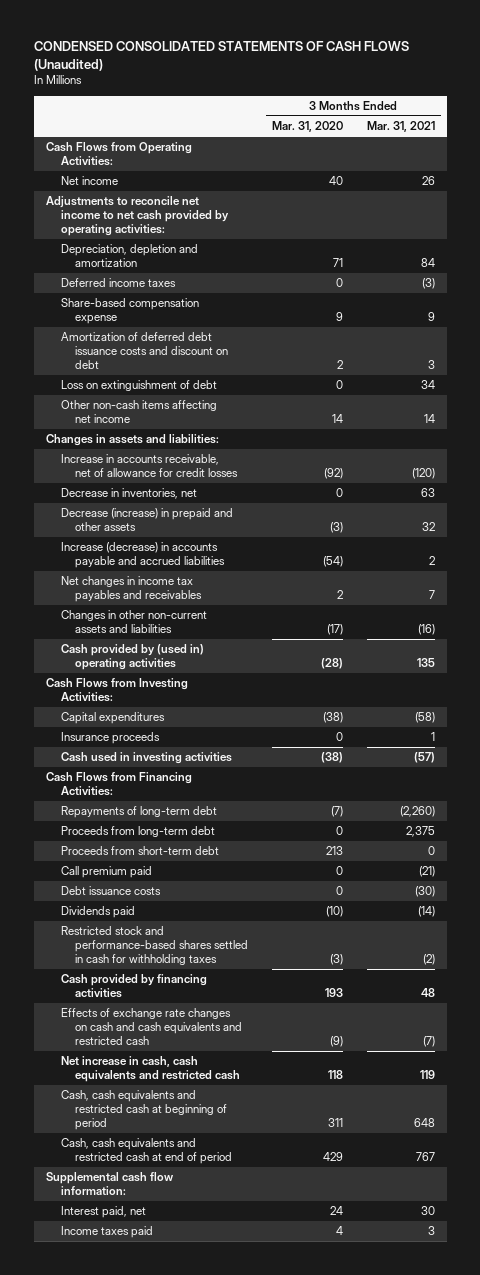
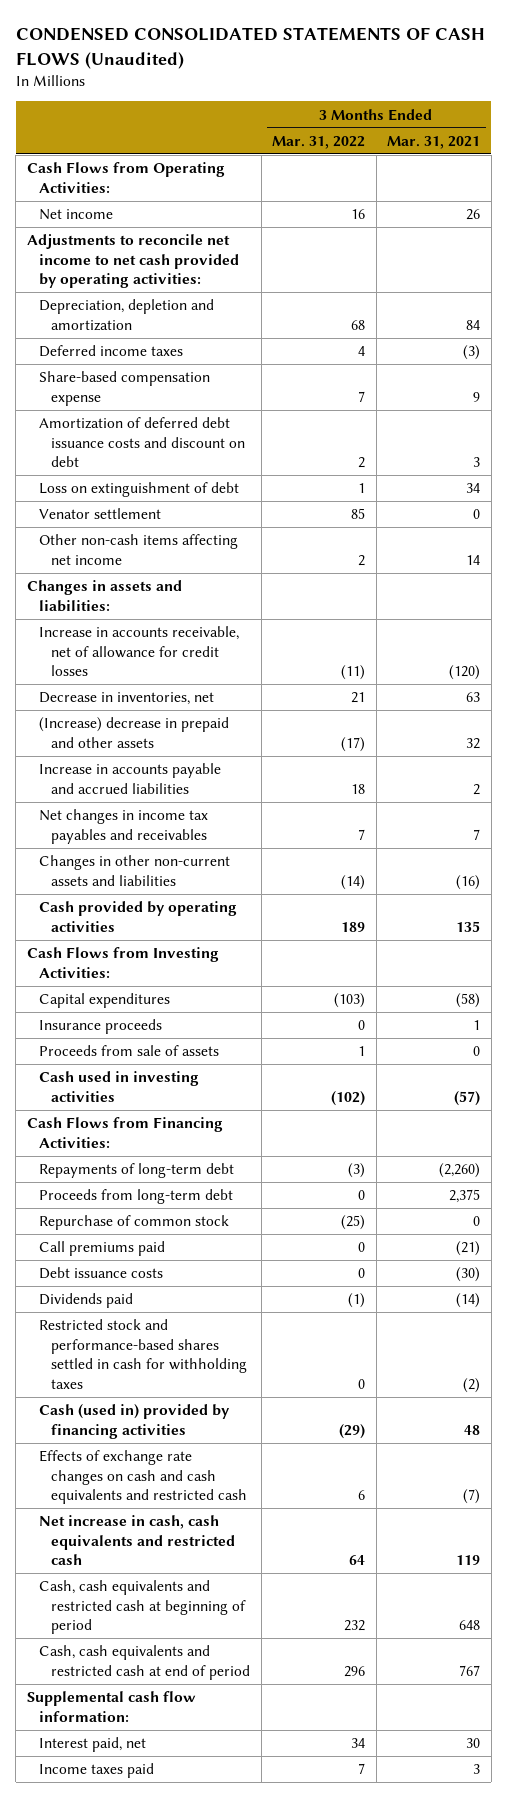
- | 3 Months Ended Mar. 31, 2020 | 3 Months Ended Mar. 31, 2021
+ | 3 Months Ended Mar. 31, 2022 | 3 Months Ended Mar. 31, 2021
+ Venator settlement | 85 | 0
- Decrease (increase) in prepaid and other assets | (3) | 32
- Increase (decrease) in accounts payable and accrued liabilities | (54) | 2
+ (Increase) decrease in prepaid and other assets | (17) | 32
+ Increase in accounts payable and accrued liabilities | 18 | 2
- Cash provided by (used in) operating activities | (28) | 135
+ Cash provided by operating activities | 189 | 135
+ Proceeds from sale of assets | 1 | 0
- Proceeds from short-term debt | 213 | 0
- Call premium paid | 0 | (21)
+ Repurchase of common stock | (25) | 0
+ Call premiums paid | 0 | (21)
- Cash provided by financing activities | 193 | 48
+ Cash (used in) provided by financing activities | (29) | 48

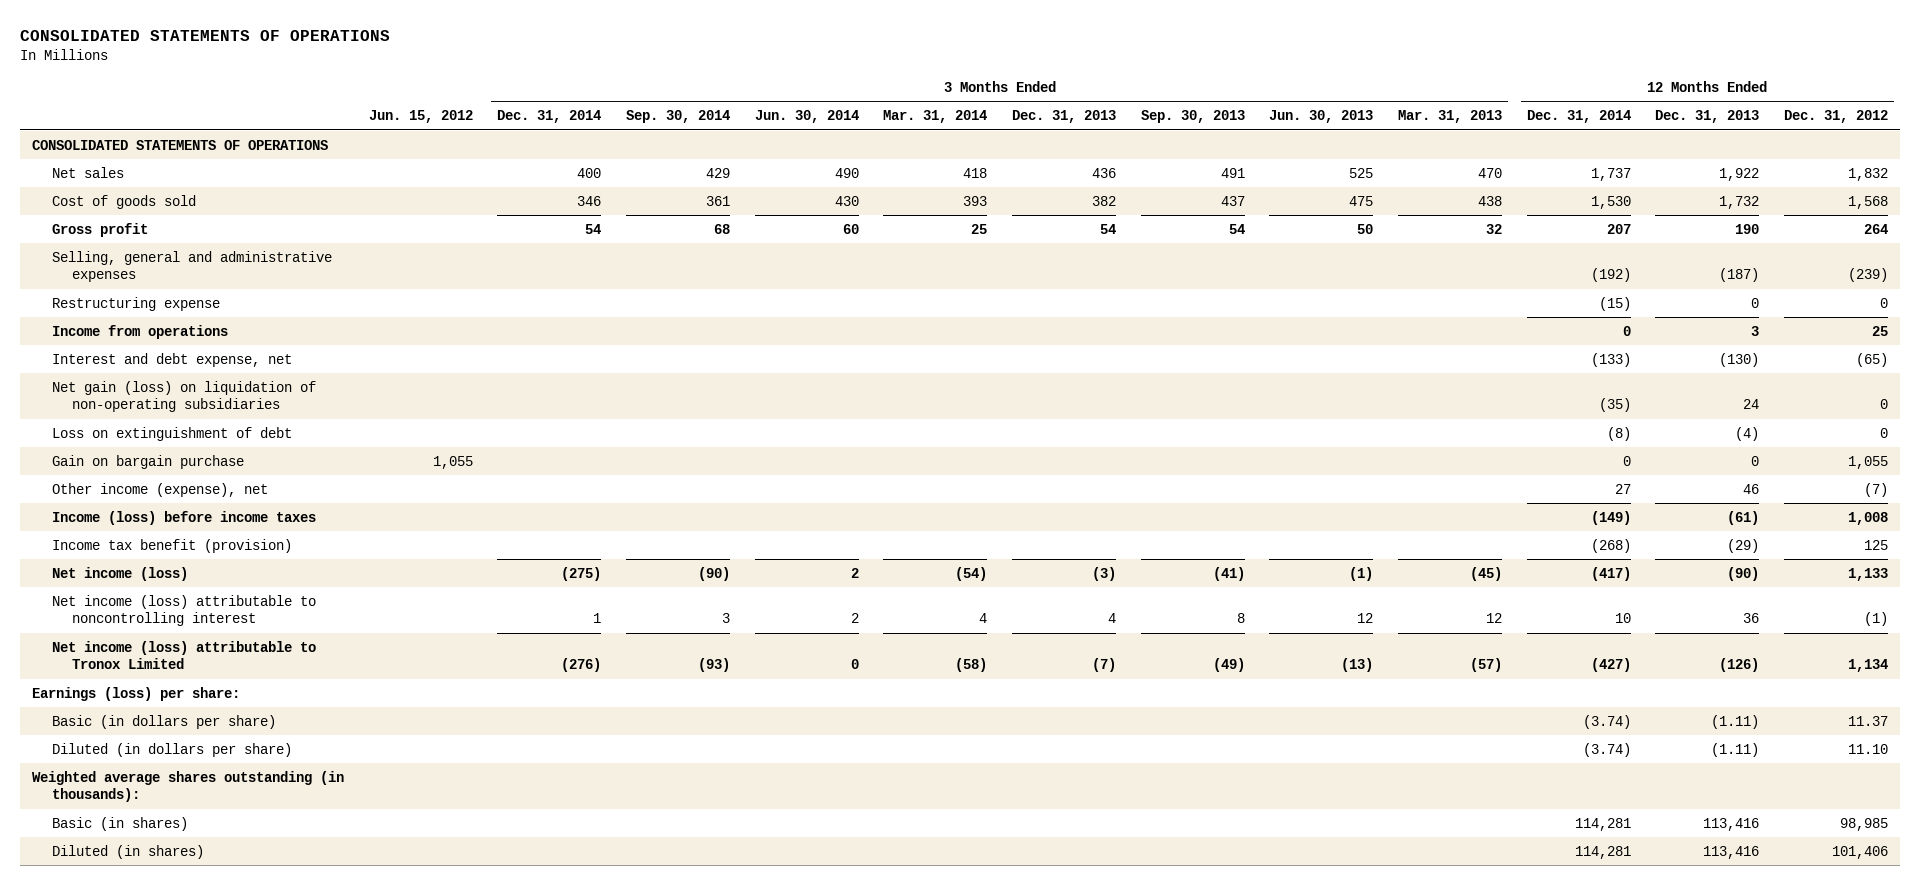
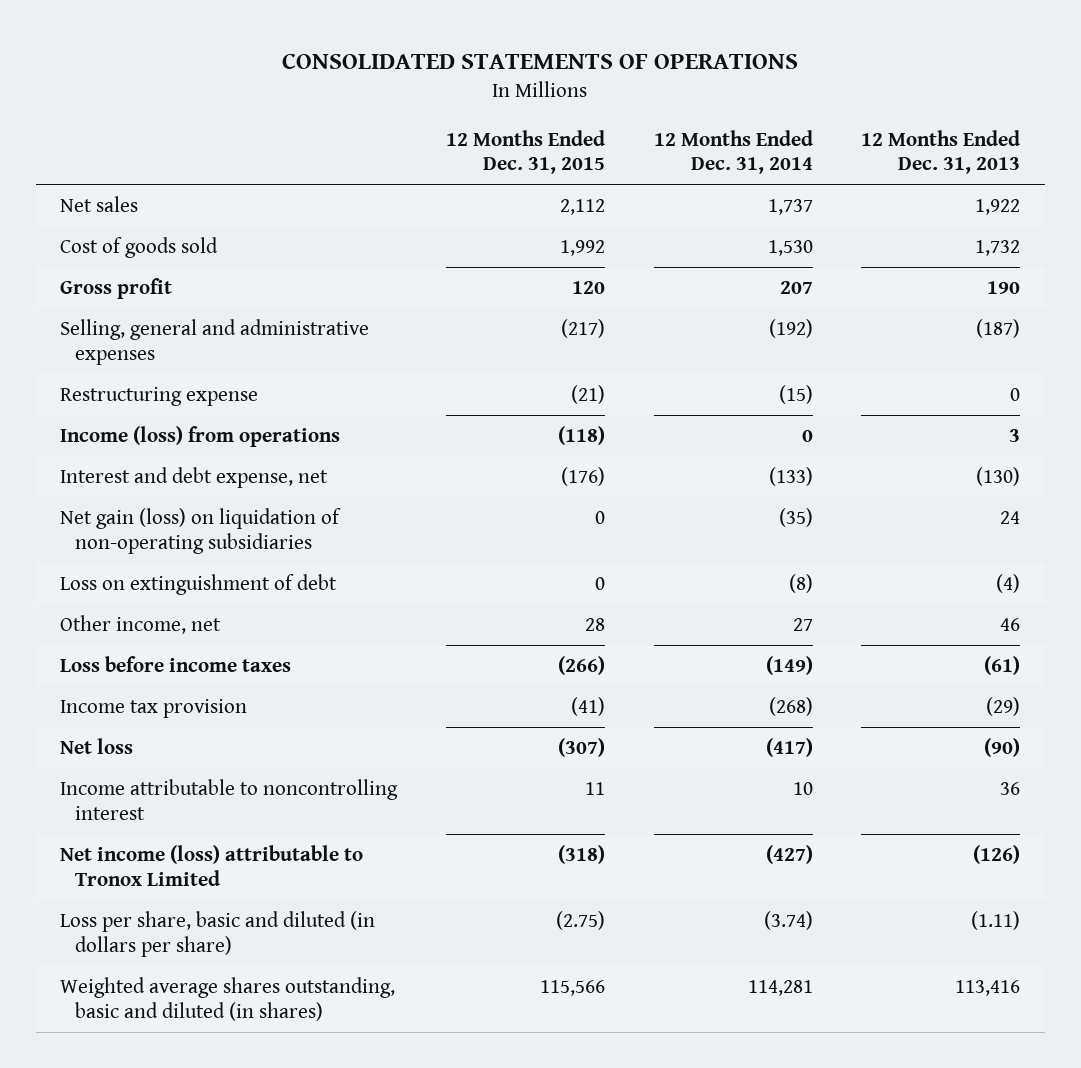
- | Jun. 15, 2012 | 3 Months Ended Dec. 31, 2014 | 3 Months Ended Sep. 30, 2014 | 3 Months Ended Jun. 30, 2014 | 3 Months Ended Mar. 31, 2014 | 3 Months Ended Dec. 31, 2013 | 3 Months Ended Sep. 30, 2013 | 3 Months Ended Jun. 30, 2013 | 3 Months Ended Mar. 31, 2013 | 12 Months Ended Dec. 31, 2014 | 12 Months Ended Dec. 31, 2013 | 12 Months Ended Dec. 31, 2012
+ | 12 Months Ended Dec. 31, 2015 | 12 Months Ended Dec. 31, 2014 | 12 Months Ended Dec. 31, 2013
- CONSOLIDATED STATEMENTS OF OPERATIONS
- Income from operations | | | | | | | | | | 0 | 3 | 25
+ Income (loss) from operations | (118) | 0 | 3
- Gain on bargain purchase | 1,055 | | | | | | | | | 0 | 0 | 1,055
- Other income (expense), net | | | | | | | | | | 27 | 46 | (7)
- Income (loss) before income taxes | | | | | | | | | | (149) | (61) | 1,008
- Income tax benefit (provision) | | | | | | | | | | (268) | (29) | 125
- Net income (loss) | | (275) | (90) | 2 | (54) | (3) | (41) | (1) | (45) | (417) | (90) | 1,133
- Net income (loss) attributable to noncontrolling interest | | 1 | 3 | 2 | 4 | 4 | 8 | 12 | 12 | 10 | 36 | (1)
+ Other income, net | 28 | 27 | 46
+ Loss before income taxes | (266) | (149) | (61)
+ Income tax provision | (41) | (268) | (29)
+ Net loss | (307) | (417) | (90)
+ Income attributable to noncontrolling interest | 11 | 10 | 36
- Earnings (loss) per share:
- Basic (in dollars per share) | | | | | | | | | | (3.74) | (1.11) | 11.37
- Diluted (in dollars per share) | | | | | | | | | | (3.74) | (1.11) | 11.10
- Weighted average shares outstanding (in thousands):
- Basic (in shares) | | | | | | | | | | 114,281 | 113,416 | 98,985
- Diluted (in shares) | | | | | | | | | | 114,281 | 113,416 | 101,406
+ Loss per share, basic and diluted (in dollars per share) | (2.75) | (3.74) | (1.11)
+ Weighted average shares outstanding, basic and diluted (in shares) | 115,566 | 114,281 | 113,416

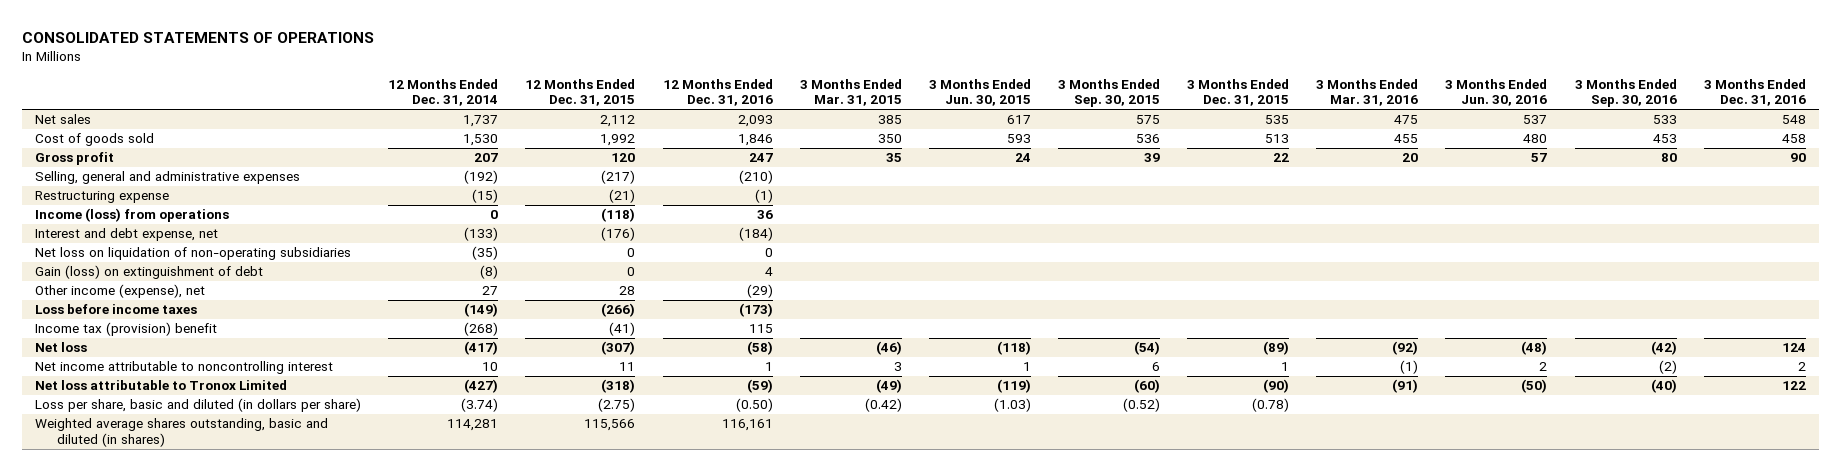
- | 12 Months Ended Dec. 31, 2015 | 12 Months Ended Dec. 31, 2014 | 12 Months Ended Dec. 31, 2013
+ | 12 Months Ended Dec. 31, 2014 | 12 Months Ended Dec. 31, 2015 | 12 Months Ended Dec. 31, 2016 | 3 Months Ended Mar. 31, 2015 | 3 Months Ended Jun. 30, 2015 | 3 Months Ended Sep. 30, 2015 | 3 Months Ended Dec. 31, 2015 | 3 Months Ended Mar. 31, 2016 | 3 Months Ended Jun. 30, 2016 | 3 Months Ended Sep. 30, 2016 | 3 Months Ended Dec. 31, 2016
- Net gain (loss) on liquidation of non-operating subsidiaries | 0 | (35) | 24
- Loss on extinguishment of debt | 0 | (8) | (4)
- Other income, net | 28 | 27 | 46
+ Net loss on liquidation of non-operating subsidiaries | (35) | 0 | 0 | | | | | | | |
+ Gain (loss) on extinguishment of debt | (8) | 0 | 4 | | | | | | | |
+ Other income (expense), net | 27 | 28 | (29) | | | | | | | |
- Income tax provision | (41) | (268) | (29)
+ Income tax (provision) benefit | (268) | (41) | 115 | | | | | | | |
- Income attributable to noncontrolling interest | 11 | 10 | 36
- Net income (loss) attributable to Tronox Limited | (318) | (427) | (126)
+ Net income attributable to noncontrolling interest | 10 | 11 | 1 | 3 | 1 | 6 | 1 | (1) | 2 | (2) | 2
+ Net loss attributable to Tronox Limited | (427) | (318) | (59) | (49) | (119) | (60) | (90) | (91) | (50) | (40) | 122

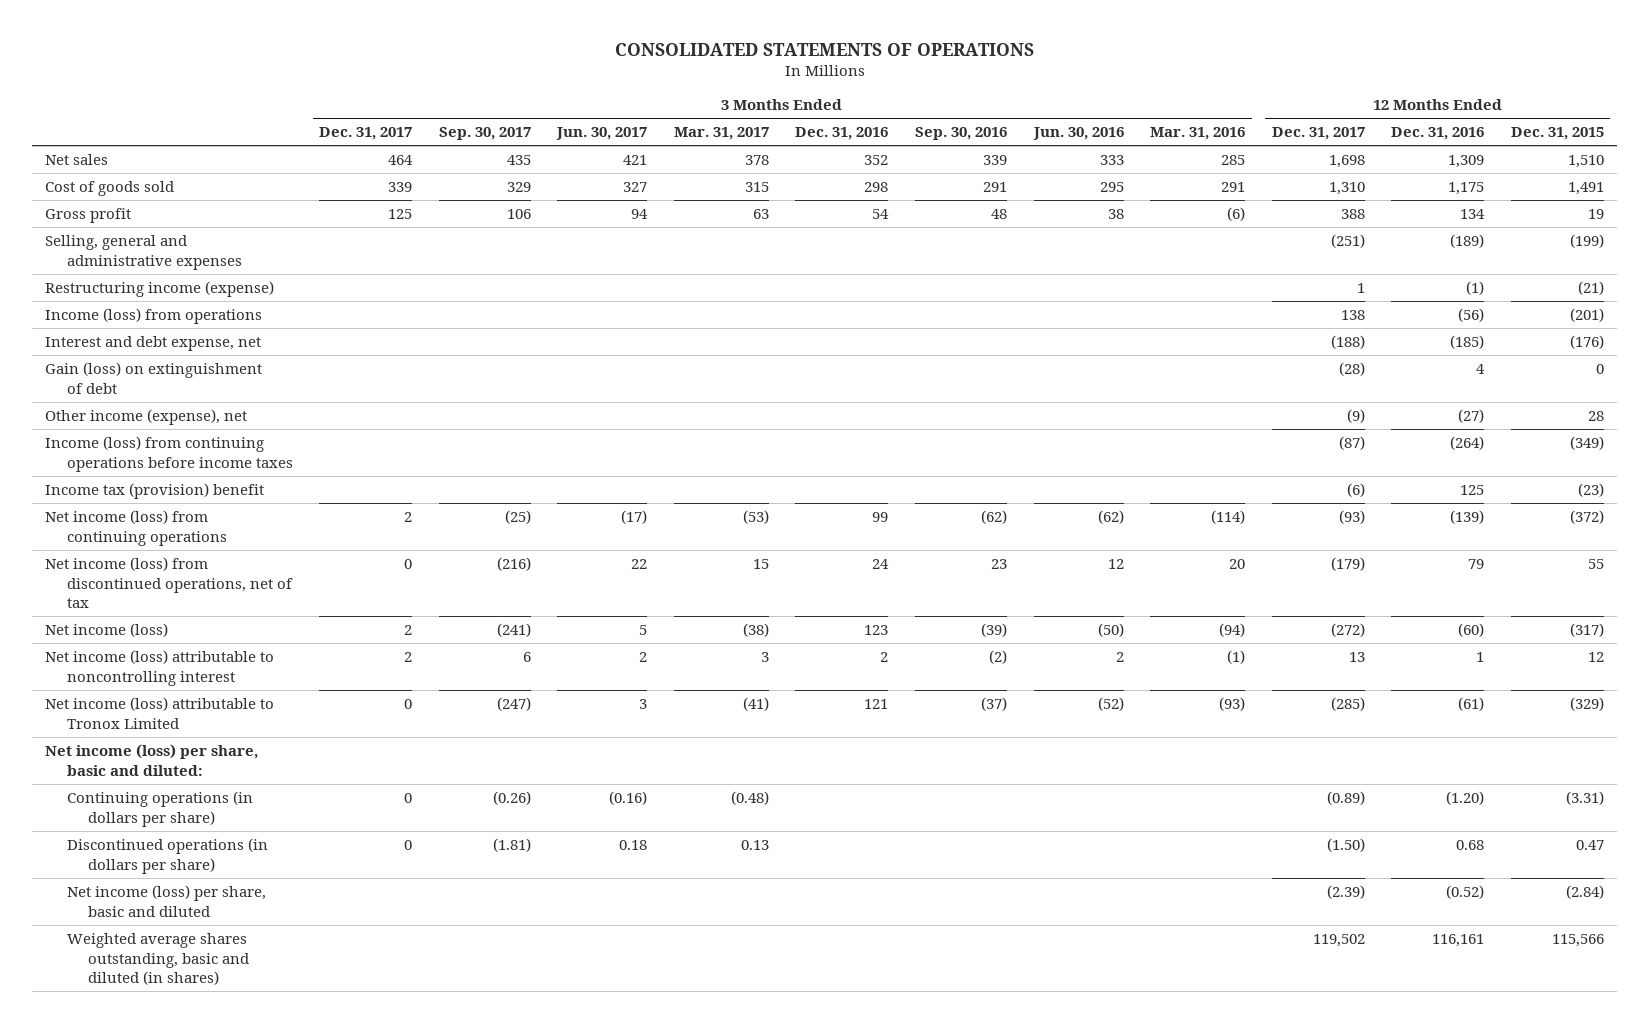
- | 12 Months Ended Dec. 31, 2014 | 12 Months Ended Dec. 31, 2015 | 12 Months Ended Dec. 31, 2016 | 3 Months Ended Mar. 31, 2015 | 3 Months Ended Jun. 30, 2015 | 3 Months Ended Sep. 30, 2015 | 3 Months Ended Dec. 31, 2015 | 3 Months Ended Mar. 31, 2016 | 3 Months Ended Jun. 30, 2016 | 3 Months Ended Sep. 30, 2016 | 3 Months Ended Dec. 31, 2016
+ | 3 Months Ended Dec. 31, 2017 | 3 Months Ended Sep. 30, 2017 | 3 Months Ended Jun. 30, 2017 | 3 Months Ended Mar. 31, 2017 | 3 Months Ended Dec. 31, 2016 | 3 Months Ended Sep. 30, 2016 | 3 Months Ended Jun. 30, 2016 | 3 Months Ended Mar. 31, 2016 | 12 Months Ended Dec. 31, 2017 | 12 Months Ended Dec. 31, 2016 | 12 Months Ended Dec. 31, 2015
- Net sales | 1,737 | 2,112 | 2,093 | 385 | 617 | 575 | 535 | 475 | 537 | 533 | 548
- Cost of goods sold | 1,530 | 1,992 | 1,846 | 350 | 593 | 536 | 513 | 455 | 480 | 453 | 458
- Gross profit | 207 | 120 | 247 | 35 | 24 | 39 | 22 | 20 | 57 | 80 | 90
- Selling, general and administrative expenses | (192) | (217) | (210) | | | | | | | |
- Restructuring expense | (15) | (21) | (1) | | | | | | | |
- Income (loss) from operations | 0 | (118) | 36 | | | | | | | |
- Interest and debt expense, net | (133) | (176) | (184) | | | | | | | |
- Net loss on liquidation of non-operating subsidiaries | (35) | 0 | 0 | | | | | | | |
+ Net sales | 464 | 435 | 421 | 378 | 352 | 339 | 333 | 285 | 1,698 | 1,309 | 1,510
+ Cost of goods sold | 339 | 329 | 327 | 315 | 298 | 291 | 295 | 291 | 1,310 | 1,175 | 1,491
+ Gross profit | 125 | 106 | 94 | 63 | 54 | 48 | 38 | (6) | 388 | 134 | 19
+ Selling, general and administrative expenses | | | | | | | | | (251) | (189) | (199)
+ Restructuring income (expense) | | | | | | | | | 1 | (1) | (21)
+ Income (loss) from operations | | | | | | | | | 138 | (56) | (201)
+ Interest and debt expense, net | | | | | | | | | (188) | (185) | (176)
- Other income (expense), net | 27 | 28 | (29) | | | | | | | |
- Loss before income taxes | (149) | (266) | (173) | | | | | | | |
- Income tax (provision) benefit | (268) | (41) | 115 | | | | | | | |
- Net loss | (417) | (307) | (58) | (46) | (118) | (54) | (89) | (92) | (48) | (42) | 124
- Net income attributable to noncontrolling interest | 10 | 11 | 1 | 3 | 1 | 6 | 1 | (1) | 2 | (2) | 2
- Net loss attributable to Tronox Limited | (427) | (318) | (59) | (49) | (119) | (60) | (90) | (91) | (50) | (40) | 122
- Loss per share, basic and diluted (in dollars per share) | (3.74) | (2.75) | (0.50) | (0.42) | (1.03) | (0.52) | (0.78) | | | |
+ Other income (expense), net | | | | | | | | | (9) | (27) | 28
+ Income (loss) from continuing operations before income taxes | | | | | | | | | (87) | (264) | (349)
+ Income tax (provision) benefit | | | | | | | | | (6) | 125 | (23)
+ Net income (loss) from continuing operations | 2 | (25) | (17) | (53) | 99 | (62) | (62) | (114) | (93) | (139) | (372)
+ Net income (loss) from discontinued operations, net of tax | 0 | (216) | 22 | 15 | 24 | 23 | 12 | 20 | (179) | 79 | 55
+ Net income (loss) | 2 | (241) | 5 | (38) | 123 | (39) | (50) | (94) | (272) | (60) | (317)
+ Net income (loss) attributable to noncontrolling interest | 2 | 6 | 2 | 3 | 2 | (2) | 2 | (1) | 13 | 1 | 12
+ Net income (loss) attributable to Tronox Limited | 0 | (247) | 3 | (41) | 121 | (37) | (52) | (93) | (285) | (61) | (329)
+ Net income (loss) per share, basic and diluted:
+ Continuing operations (in dollars per share) | 0 | (0.26) | (0.16) | (0.48) | | | | | (0.89) | (1.20) | (3.31)
+ Discontinued operations (in dollars per share) | 0 | (1.81) | 0.18 | 0.13 | | | | | (1.50) | 0.68 | 0.47
+ Net income (loss) per share, basic and diluted | | | | | | | | | (2.39) | (0.52) | (2.84)

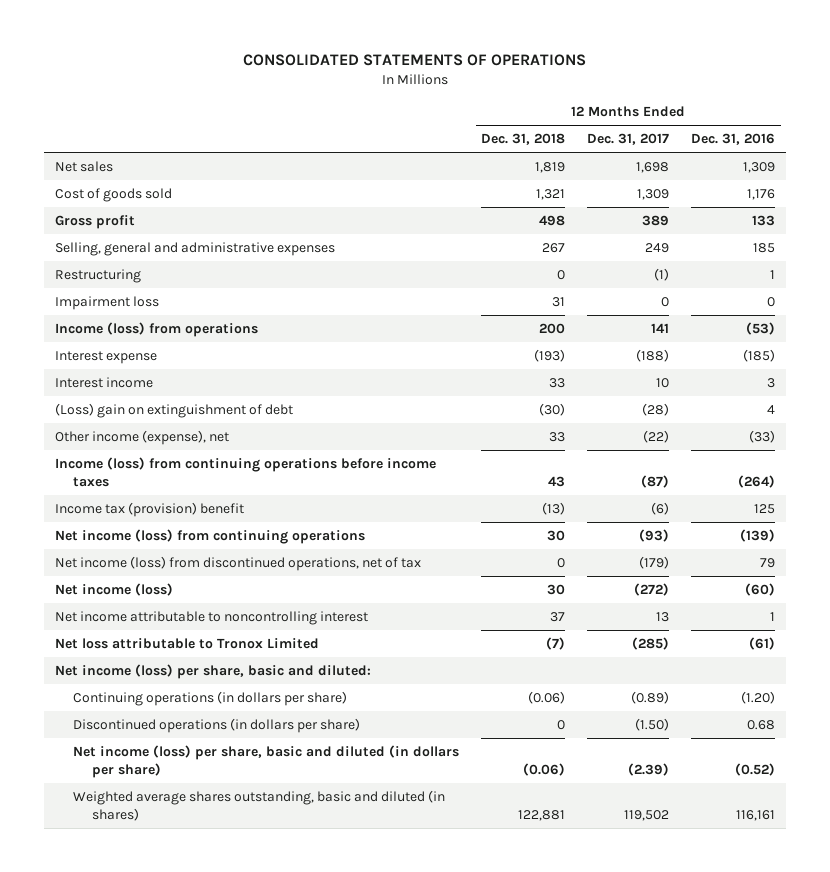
- | 3 Months Ended Dec. 31, 2017 | 3 Months Ended Sep. 30, 2017 | 3 Months Ended Jun. 30, 2017 | 3 Months Ended Mar. 31, 2017 | 3 Months Ended Dec. 31, 2016 | 3 Months Ended Sep. 30, 2016 | 3 Months Ended Jun. 30, 2016 | 3 Months Ended Mar. 31, 2016 | 12 Months Ended Dec. 31, 2017 | 12 Months Ended Dec. 31, 2016 | 12 Months Ended Dec. 31, 2015
+ | 12 Months Ended Dec. 31, 2018 | 12 Months Ended Dec. 31, 2017 | 12 Months Ended Dec. 31, 2016
- Cost of goods sold | 339 | 329 | 327 | 315 | 298 | 291 | 295 | 291 | 1,310 | 1,175 | 1,491
- Gross profit | 125 | 106 | 94 | 63 | 54 | 48 | 38 | (6) | 388 | 134 | 19
- Selling, general and administrative expenses | | | | | | | | | (251) | (189) | (199)
- Restructuring income (expense) | | | | | | | | | 1 | (1) | (21)
- Income (loss) from operations | | | | | | | | | 138 | (56) | (201)
- Interest and debt expense, net | | | | | | | | | (188) | (185) | (176)
- Gain (loss) on extinguishment of debt | | | | | | | | | (28) | 4 | 0
- Other income (expense), net | | | | | | | | | (9) | (27) | 28
+ Cost of goods sold | 1,321 | 1,309 | 1,176
+ Gross profit | 498 | 389 | 133
+ Selling, general and administrative expenses | 267 | 249 | 185
+ Restructuring | 0 | (1) | 1
+ Impairment loss | 31 | 0 | 0
+ Income (loss) from operations | 200 | 141 | (53)
+ Interest expense | (193) | (188) | (185)
+ Interest income | 33 | 10 | 3
+ (Loss) gain on extinguishment of debt | (30) | (28) | 4
+ Other income (expense), net | 33 | (22) | (33)
- Net income (loss) attributable to noncontrolling interest | 2 | 6 | 2 | 3 | 2 | (2) | 2 | (1) | 13 | 1 | 12
- Net income (loss) attributable to Tronox Limited | 0 | (247) | 3 | (41) | 121 | (37) | (52) | (93) | (285) | (61) | (329)
+ Net income attributable to noncontrolling interest | 37 | 13 | 1
+ Net loss attributable to Tronox Limited | (7) | (285) | (61)
- Net income (loss) per share, basic and diluted | | | | | | | | | (2.39) | (0.52) | (2.84)
+ Net income (loss) per share, basic and diluted (in dollars per share) | (0.06) | (2.39) | (0.52)

